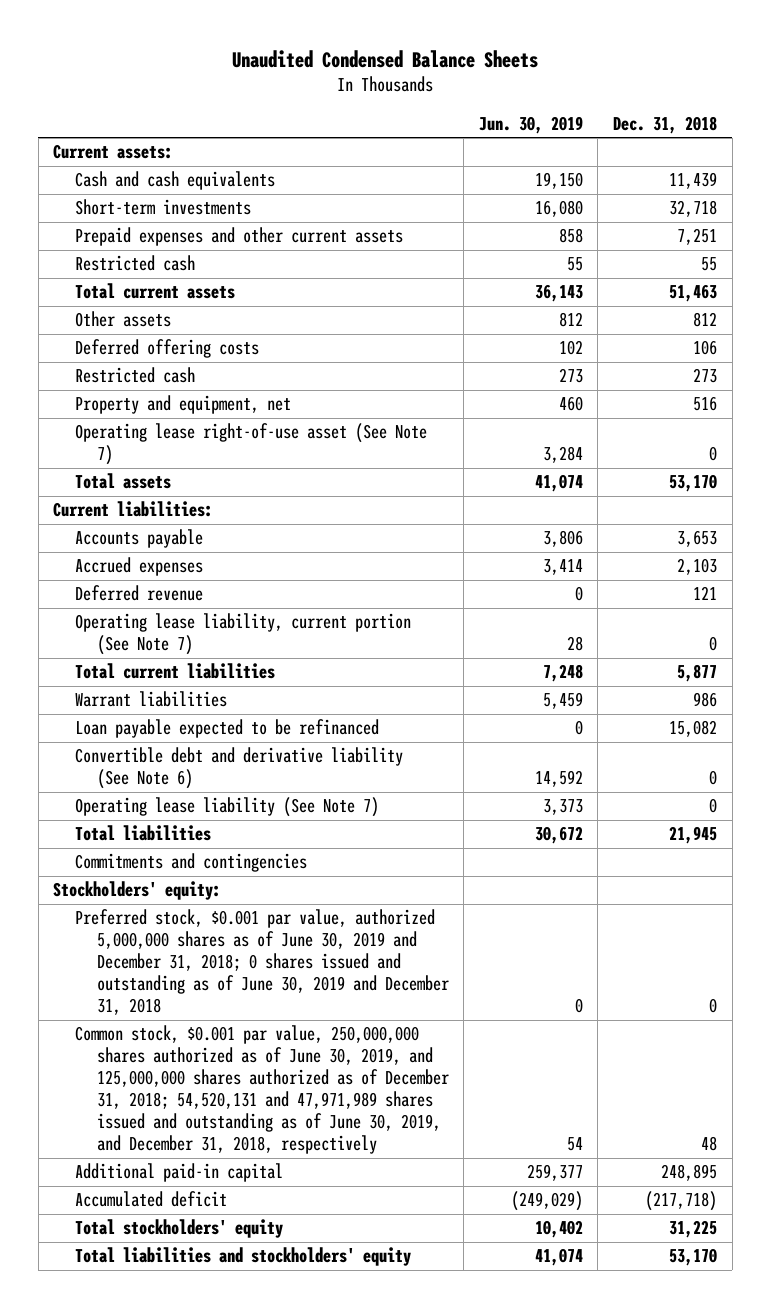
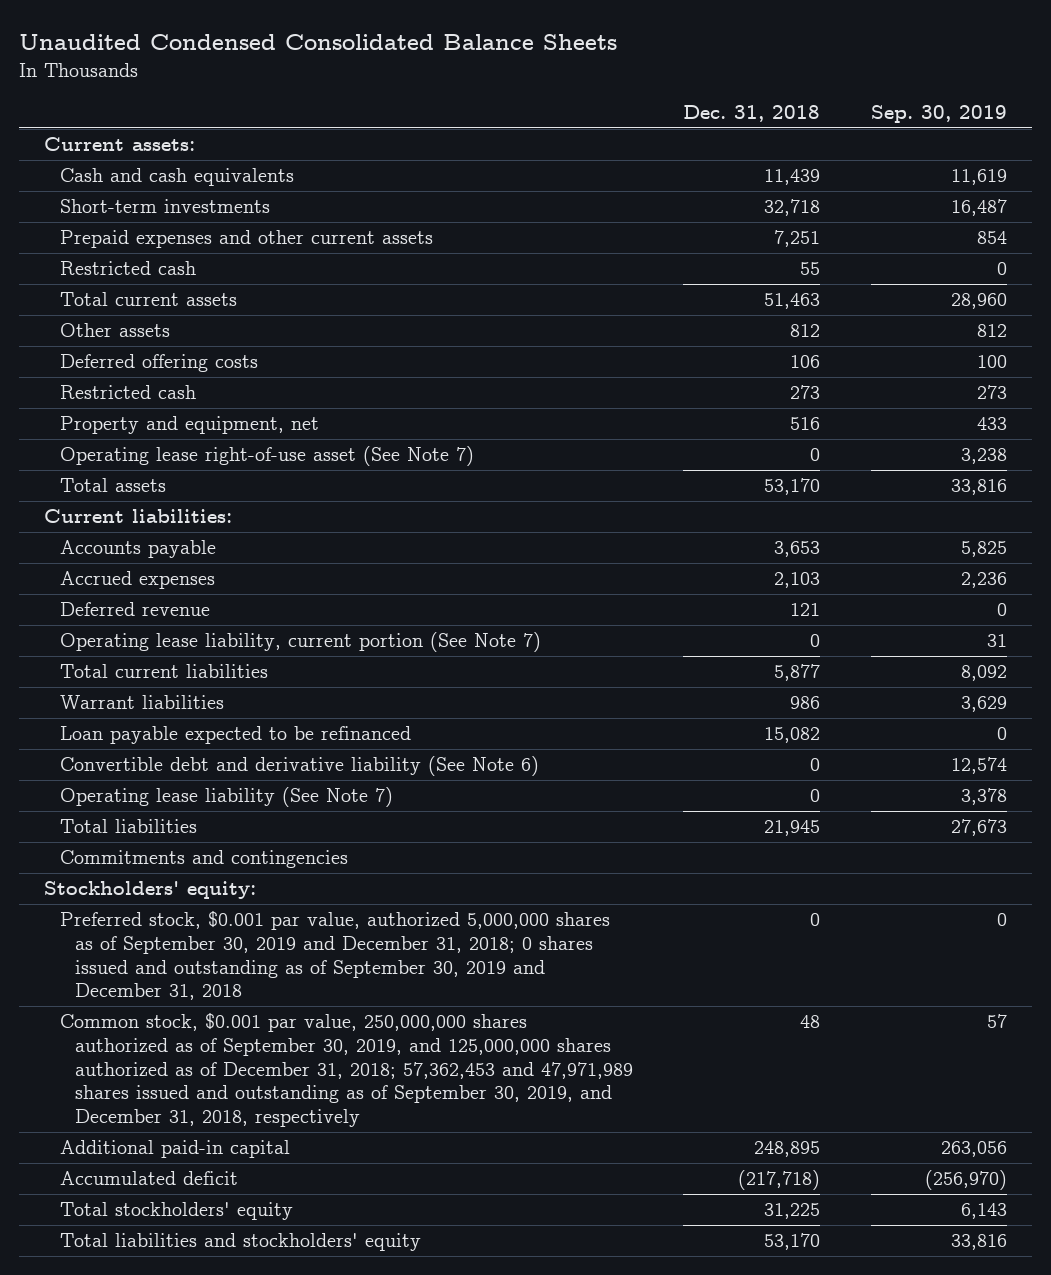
- Unaudited Condensed Balance Sheets
+ Unaudited Condensed Consolidated Balance Sheets
- | Jun. 30, 2019 | Dec. 31, 2018
+ | Dec. 31, 2018 | Sep. 30, 2019
- Preferred stock, $0.001 par value, authorized 5,000,000 shares as of June 30, 2019 and December 31, 2018; 0 shares issued and outstanding as of June 30, 2019 and December 31, 2018 | 0 | 0
- Common stock, $0.001 par value, 250,000,000 shares authorized as of June 30, 2019, and 125,000,000 shares authorized as of December 31, 2018; 54,520,131 and 47,971,989 shares issued and outstanding as of June 30, 2019, and December 31, 2018, respectively | 54 | 48
+ Preferred stock, $0.001 par value, authorized 5,000,000 shares as of September 30, 2019 and December 31, 2018; 0 shares issued and outstanding as of September 30, 2019 and December 31, 2018 | 0 | 0
+ Common stock, $0.001 par value, 250,000,000 shares authorized as of September 30, 2019, and 125,000,000 shares authorized as of December 31, 2018; 57,362,453 and 47,971,989 shares issued and outstanding as of September 30, 2019, and December 31, 2018, respectively | 48 | 57

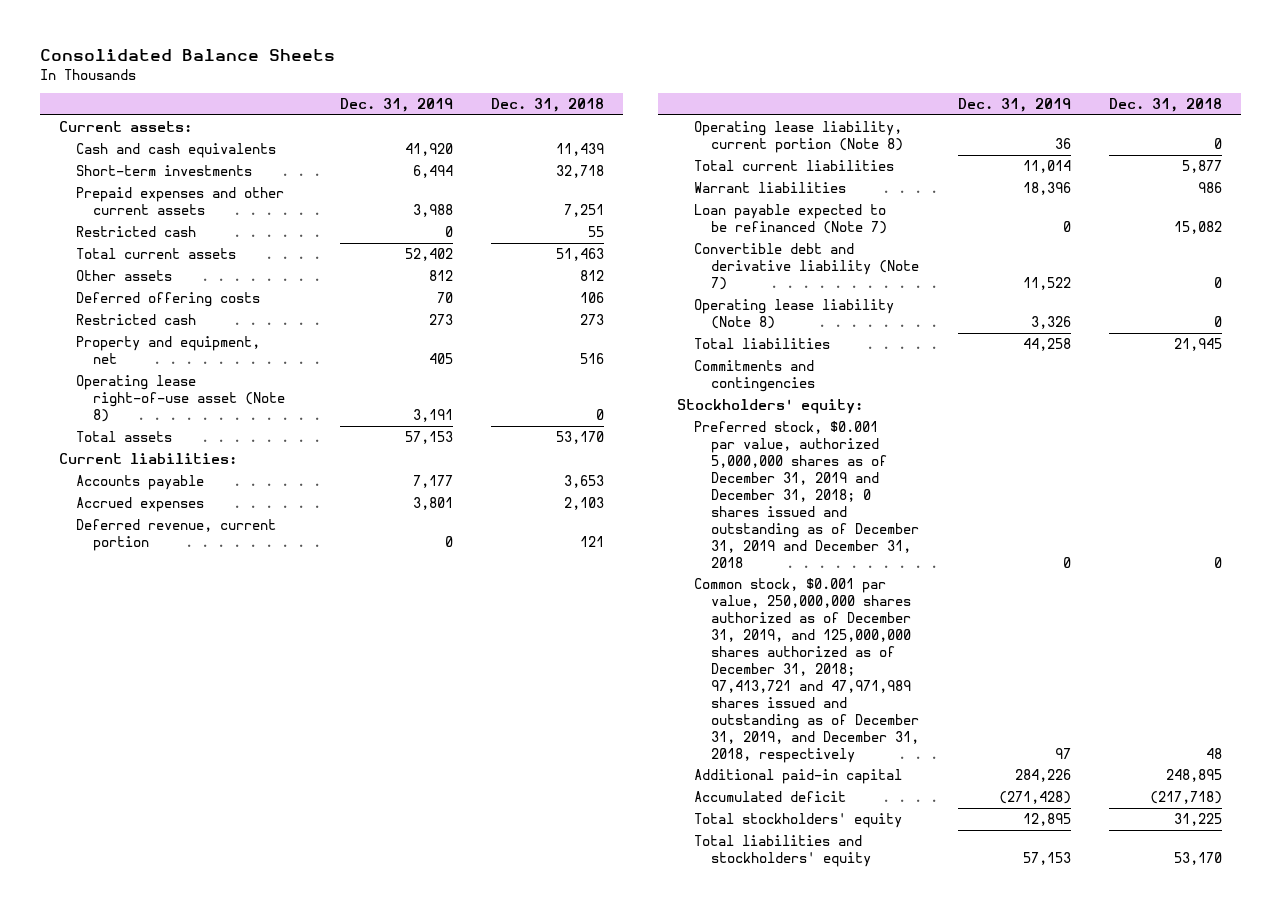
- Unaudited Condensed Consolidated Balance Sheets
+ Consolidated Balance Sheets
- | Dec. 31, 2018 | Sep. 30, 2019
+ | Dec. 31, 2019 | Dec. 31, 2018
- Operating lease right-of-use asset (See Note 7) | 0 | 3,238
+ Operating lease right-of-use asset (Note 8) | 3,191 | 0
- Deferred revenue | 121 | 0
- Operating lease liability, current portion (See Note 7) | 0 | 31
+ Deferred revenue, current portion | 0 | 121
+ Operating lease liability, current portion (Note 8) | 36 | 0
- Loan payable expected to be refinanced | 15,082 | 0
- Convertible debt and derivative liability (See Note 6) | 0 | 12,574
- Operating lease liability (See Note 7) | 0 | 3,378
+ Loan payable expected to be refinanced (Note 7) | 0 | 15,082
+ Convertible debt and derivative liability (Note 7) | 11,522 | 0
+ Operating lease liability (Note 8) | 3,326 | 0
- Preferred stock, $0.001 par value, authorized 5,000,000 shares as of September 30, 2019 and December 31, 2018; 0 shares issued and outstanding as of September 30, 2019 and December 31, 2018 | 0 | 0
- Common stock, $0.001 par value, 250,000,000 shares authorized as of September 30, 2019, and 125,000,000 shares authorized as of December 31, 2018; 57,362,453 and 47,971,989 shares issued and outstanding as of September 30, 2019, and December 31, 2018, respectively | 48 | 57
+ Preferred stock, $0.001 par value, authorized 5,000,000 shares as of December 31, 2019 and December 31, 2018; 0 shares issued and outstanding as of December 31, 2019 and December 31, 2018 | 0 | 0
+ Common stock, $0.001 par value, 250,000,000 shares authorized as of December 31, 2019, and 125,000,000 shares authorized as of December 31, 2018; 97,413,721 and 47,971,989 shares issued and outstanding as of December 31, 2019, and December 31, 2018, respectively | 97 | 48

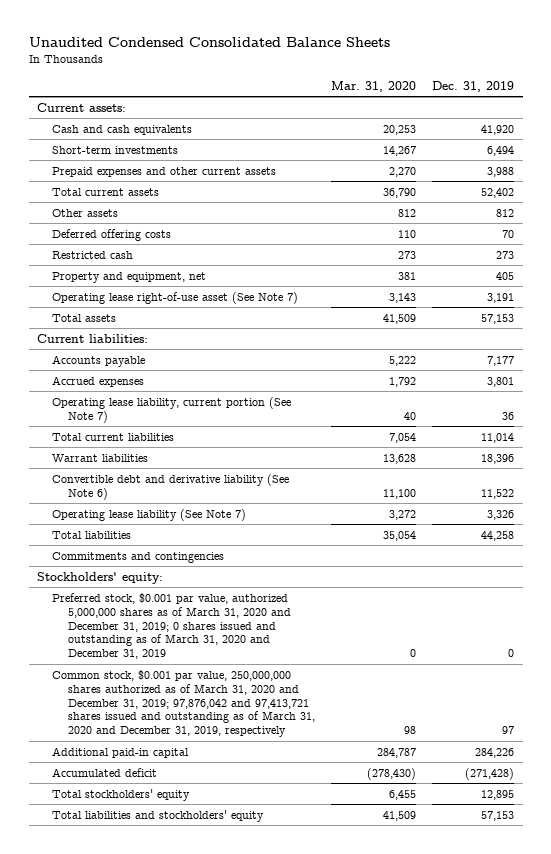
- Consolidated Balance Sheets
+ Unaudited Condensed Consolidated Balance Sheets
- | Dec. 31, 2019 | Dec. 31, 2018
+ | Mar. 31, 2020 | Dec. 31, 2019
- Restricted cash | 0 | 55
- Operating lease right-of-use asset (Note 8) | 3,191 | 0
+ Operating lease right-of-use asset (See Note 7) | 3,143 | 3,191
- Deferred revenue, current portion | 0 | 121
- Operating lease liability, current portion (Note 8) | 36 | 0
+ Operating lease liability, current portion (See Note 7) | 40 | 36
- Loan payable expected to be refinanced (Note 7) | 0 | 15,082
- Convertible debt and derivative liability (Note 7) | 11,522 | 0
- Operating lease liability (Note 8) | 3,326 | 0
+ Convertible debt and derivative liability (See Note 6) | 11,100 | 11,522
+ Operating lease liability (See Note 7) | 3,272 | 3,326
- Preferred stock, $0.001 par value, authorized 5,000,000 shares as of December 31, 2019 and December 31, 2018; 0 shares issued and outstanding as of December 31, 2019 and December 31, 2018 | 0 | 0
- Common stock, $0.001 par value, 250,000,000 shares authorized as of December 31, 2019, and 125,000,000 shares authorized as of December 31, 2018; 97,413,721 and 47,971,989 shares issued and outstanding as of December 31, 2019, and December 31, 2018, respectively | 97 | 48
+ Preferred stock, $0.001 par value, authorized 5,000,000 shares as of March 31, 2020 and December 31, 2019; 0 shares issued and outstanding as of March 31, 2020 and December 31, 2019 | 0 | 0
+ Common stock, $0.001 par value, 250,000,000 shares authorized as of March 31, 2020 and December 31, 2019; 97,876,042 and 97,413,721 shares issued and outstanding as of March 31, 2020 and December 31, 2019, respectively | 98 | 97

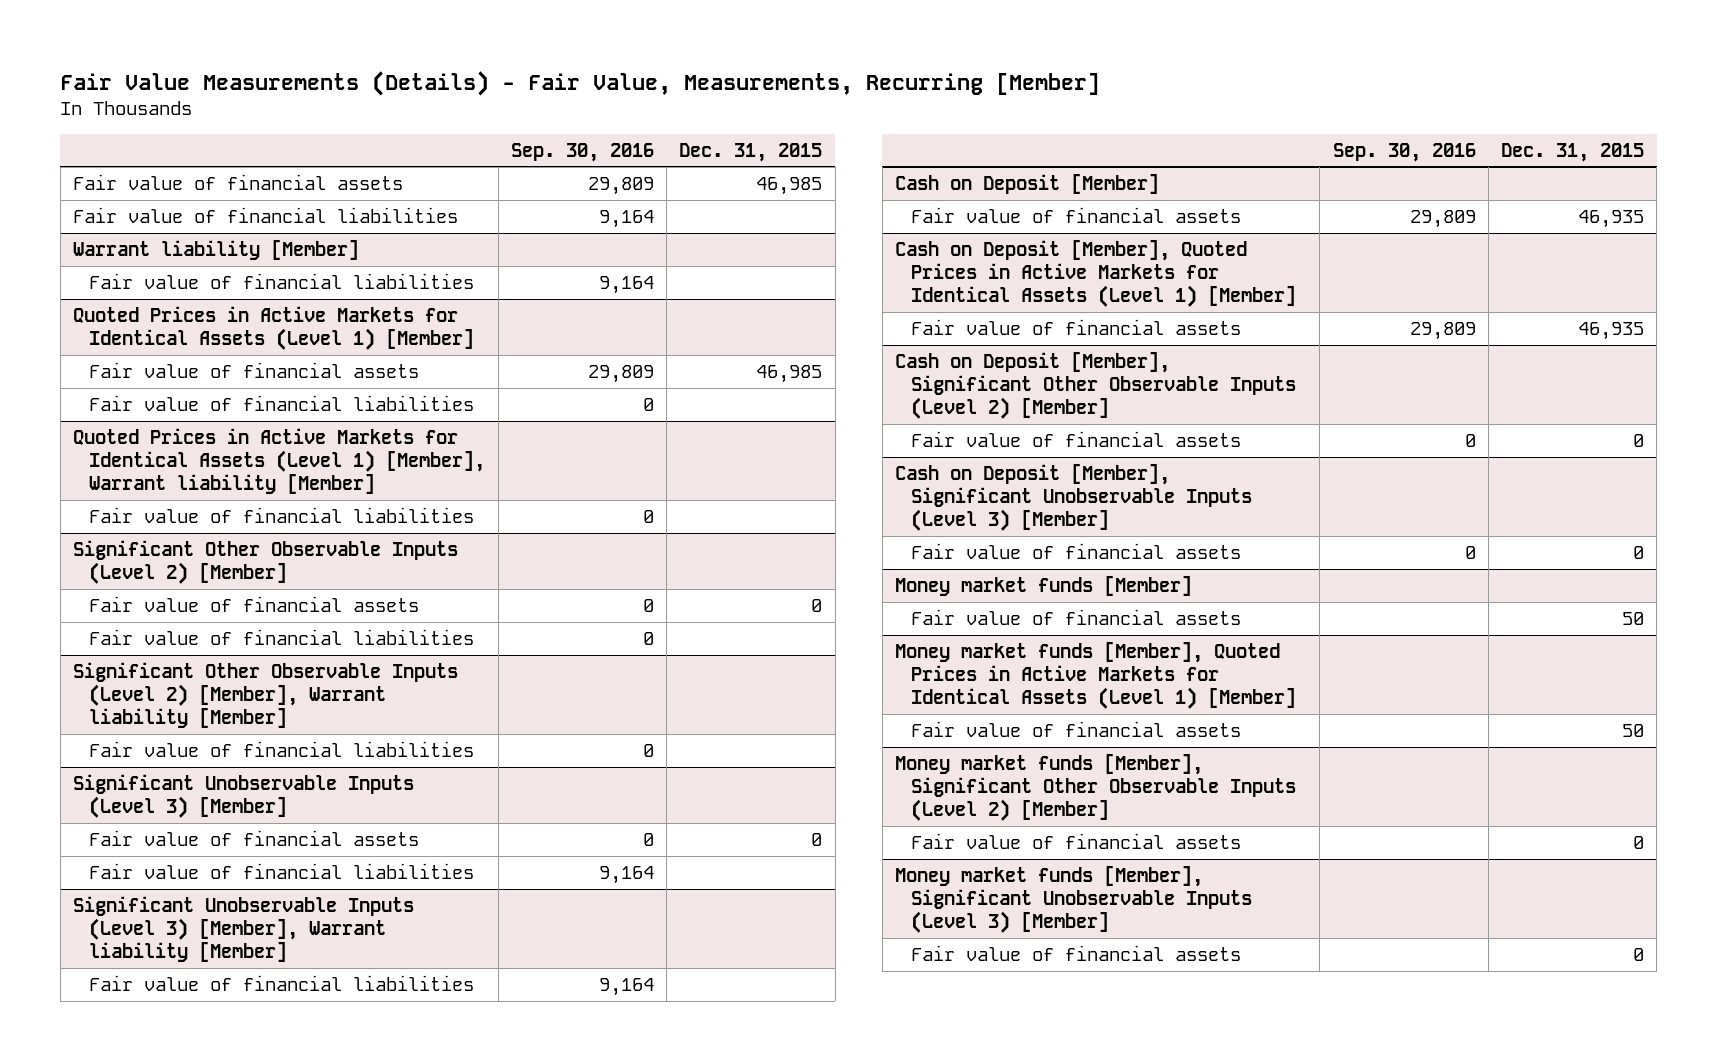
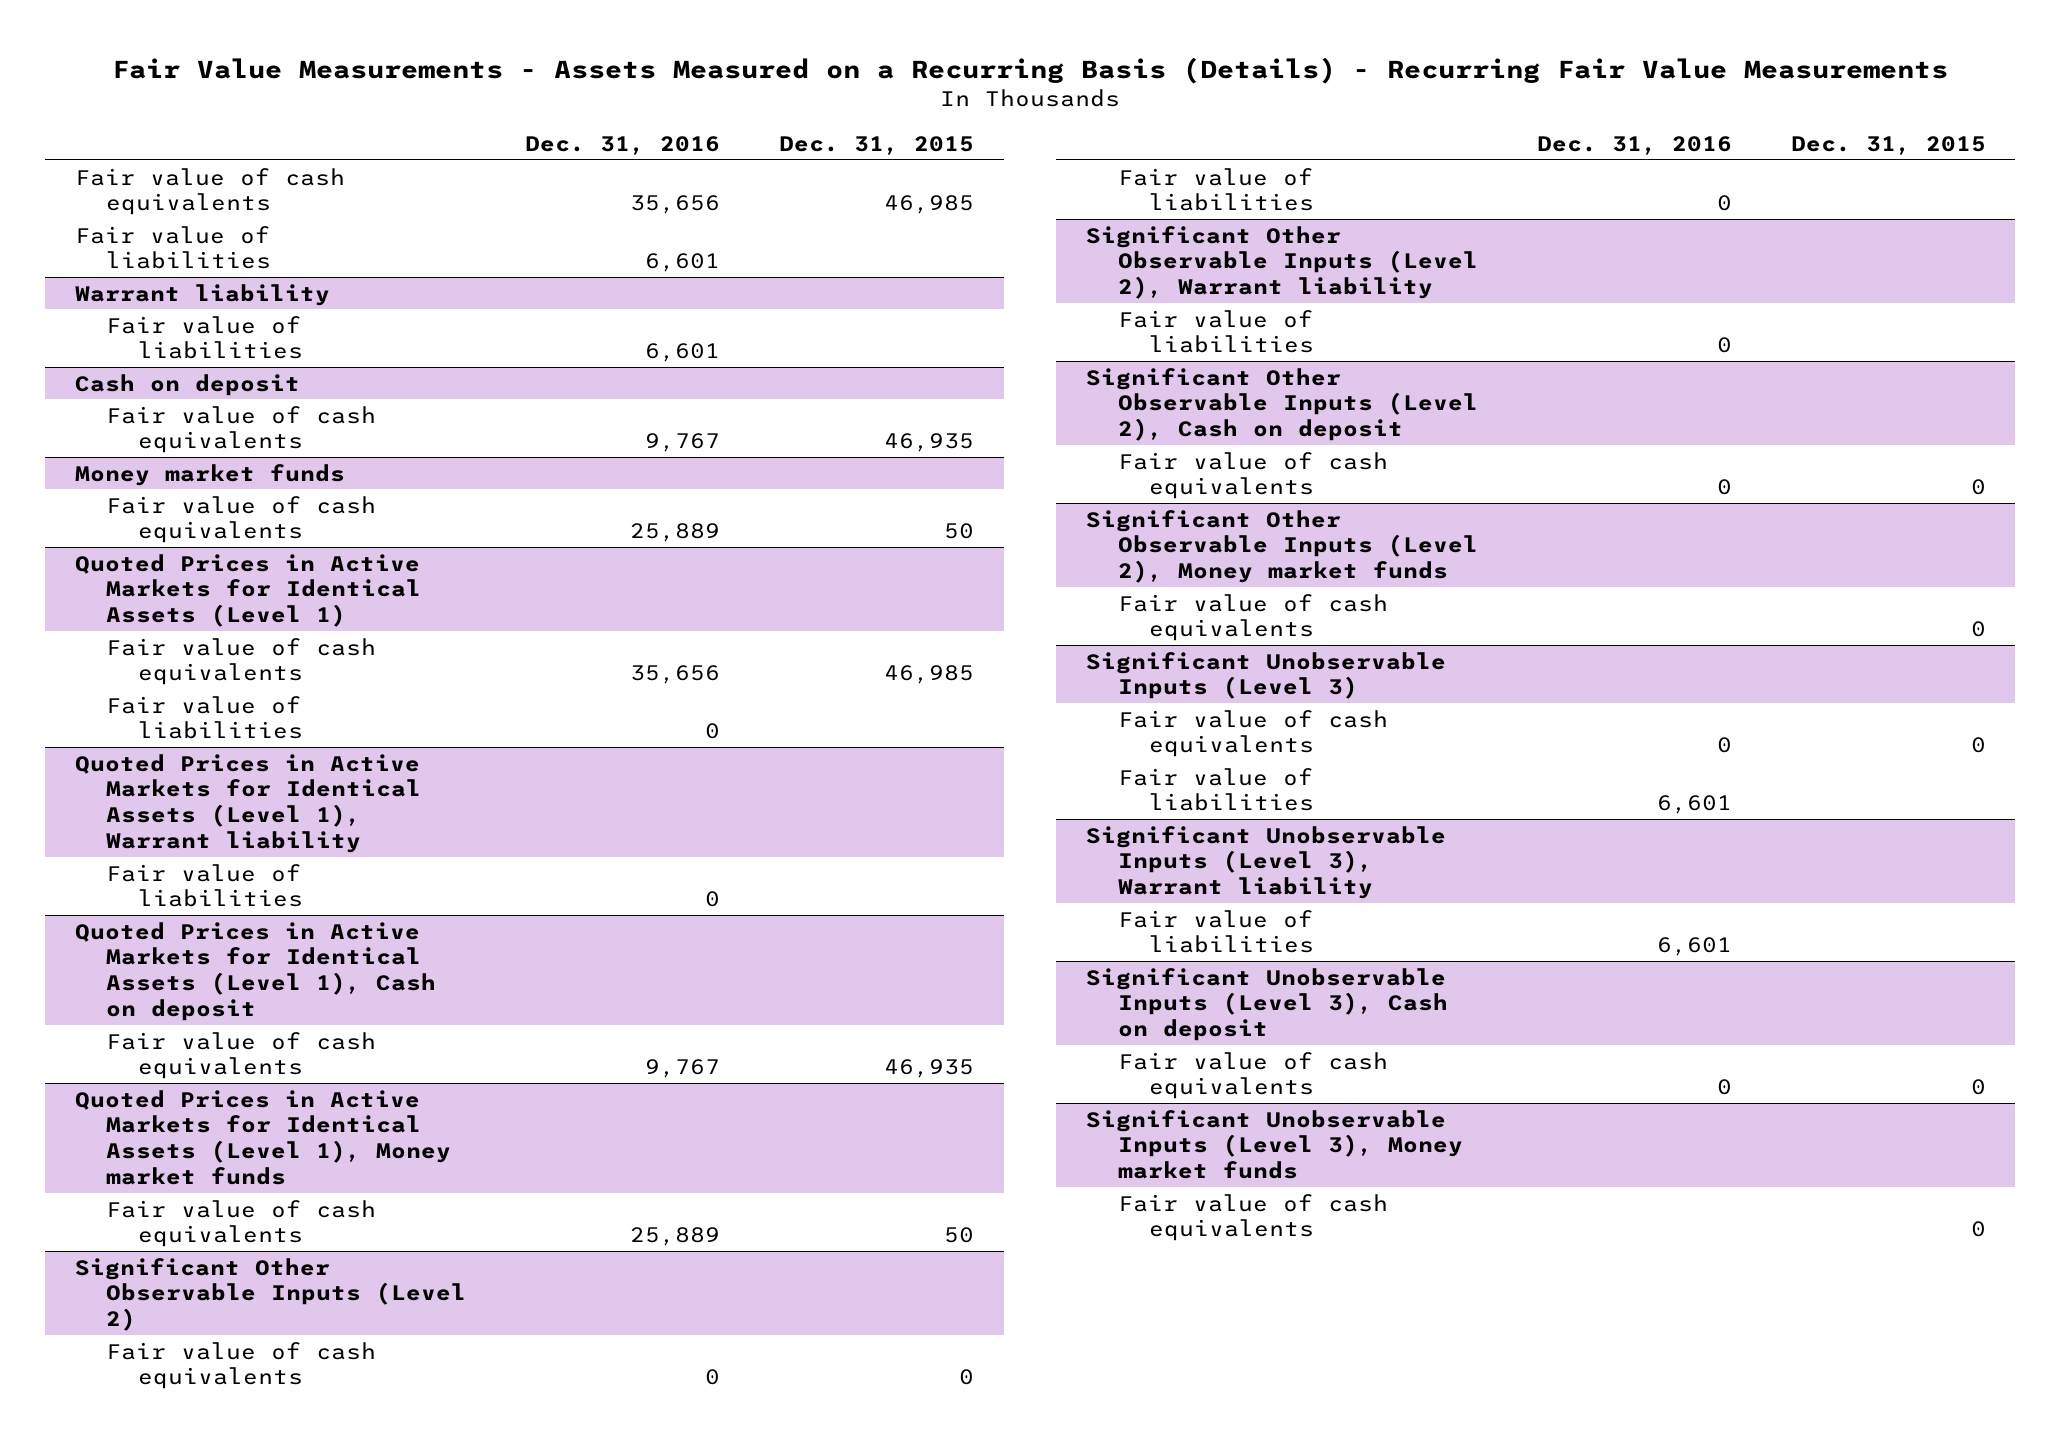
- Fair Value Measurements (Details) - Fair Value, Measurements, Recurring [Member]
+ Fair Value Measurements - Assets Measured on a Recurring Basis (Details) - Recurring Fair Value Measurements
- | Sep. 30, 2016 | Dec. 31, 2015
+ | Dec. 31, 2016 | Dec. 31, 2015
- Fair value of financial assets | 29,809 | 46,985
- Fair value of financial liabilities | 9,164 |
- Warrant liability [Member]
- Fair value of financial liabilities | 9,164 |
- Quoted Prices in Active Markets for Identical Assets (Level 1) [Member]
- Fair value of financial assets | 29,809 | 46,985
- Fair value of financial liabilities | 0 |
- Quoted Prices in Active Markets for Identical Assets (Level 1) [Member], Warrant liability [Member]
- Fair value of financial liabilities | 0 |
- Significant Other Observable Inputs (Level 2) [Member]
- Fair value of financial assets | 0 | 0
- Fair value of financial liabilities | 0 |
- Significant Other Observable Inputs (Level 2) [Member], Warrant liability [Member]
- Fair value of financial liabilities | 0 |
- Significant Unobservable Inputs (Level 3) [Member]
- Fair value of financial assets | 0 | 0
- Fair value of financial liabilities | 9,164 |
- Significant Unobservable Inputs (Level 3) [Member], Warrant liability [Member]
- Fair value of financial liabilities | 9,164 |
- Cash on Deposit [Member]
- Fair value of financial assets | 29,809 | 46,935
- Cash on Deposit [Member], Quoted Prices in Active Markets for Identical Assets (Level 1) [Member]
- Fair value of financial assets | 29,809 | 46,935
- Cash on Deposit [Member], Significant Other Observable Inputs (Level 2) [Member]
- Fair value of financial assets | 0 | 0
- Cash on Deposit [Member], Significant Unobservable Inputs (Level 3) [Member]
- Fair value of financial assets | 0 | 0
- Money market funds [Member]
- Fair value of financial assets | | 50
- Money market funds [Member], Quoted Prices in Active Markets for Identical Assets (Level 1) [Member]
- Fair value of financial assets | | 50
- Money market funds [Member], Significant Other Observable Inputs (Level 2) [Member]
- Fair value of financial assets | | 0
- Money market funds [Member], Significant Unobservable Inputs (Level 3) [Member]
- Fair value of financial assets | | 0
+ Fair value of cash equivalents | 35,656 | 46,985
+ Fair value of liabilities | 6,601 |
+ Warrant liability
+ Fair value of liabilities | 6,601 |
+ Cash on deposit
+ Fair value of cash equivalents | 9,767 | 46,935
+ Money market funds
+ Fair value of cash equivalents | 25,889 | 50
+ Quoted Prices in Active Markets for Identical Assets (Level 1)
+ Fair value of cash equivalents | 35,656 | 46,985
+ Fair value of liabilities | 0 |
+ Quoted Prices in Active Markets for Identical Assets (Level 1), Warrant liability
+ Fair value of liabilities | 0 |
+ Quoted Prices in Active Markets for Identical Assets (Level 1), Cash on deposit
+ Fair value of cash equivalents | 9,767 | 46,935
+ Quoted Prices in Active Markets for Identical Assets (Level 1), Money market funds
+ Fair value of cash equivalents | 25,889 | 50
+ Significant Other Observable Inputs (Level 2)
+ Fair value of cash equivalents | 0 | 0
+ Fair value of liabilities | 0 |
+ Significant Other Observable Inputs (Level 2), Warrant liability
+ Fair value of liabilities | 0 |
+ Significant Other Observable Inputs (Level 2), Cash on deposit
+ Fair value of cash equivalents | 0 | 0
+ Significant Other Observable Inputs (Level 2), Money market funds
+ Fair value of cash equivalents | | 0
+ Significant Unobservable Inputs (Level 3)
+ Fair value of cash equivalents | 0 | 0
+ Fair value of liabilities | 6,601 |
+ Significant Unobservable Inputs (Level 3), Warrant liability
+ Fair value of liabilities | 6,601 |
+ Significant Unobservable Inputs (Level 3), Cash on deposit
+ Fair value of cash equivalents | 0 | 0
+ Significant Unobservable Inputs (Level 3), Money market funds
+ Fair value of cash equivalents | | 0

